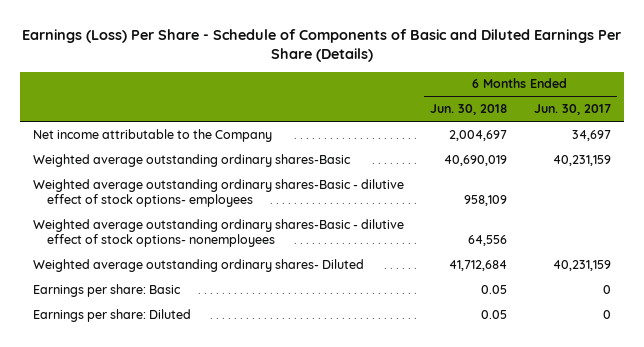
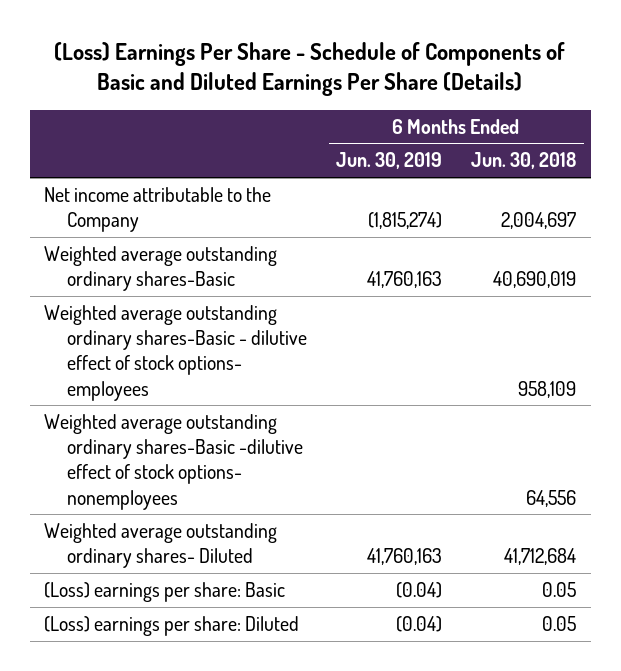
- Earnings (Loss) Per Share - Schedule of Components of Basic and Diluted Earnings Per Share (Details)
+ (Loss) Earnings Per Share - Schedule of Components of Basic and Diluted Earnings Per Share (Details)
- | 6 Months Ended Jun. 30, 2018 | 6 Months Ended Jun. 30, 2017
+ | 6 Months Ended Jun. 30, 2019 | 6 Months Ended Jun. 30, 2018
- Weighted average outstanding ordinary shares-Basic - dilutive effect of stock options- nonemployees | 64,556 |
+ Weighted average outstanding ordinary shares-Basic -dilutive effect of stock options- nonemployees | | 64,556
- Earnings per share: Basic | 0.05 | 0
- Earnings per share: Diluted | 0.05 | 0
+ (Loss) earnings per share: Basic | (0.04) | 0.05
+ (Loss) earnings per share: Diluted | (0.04) | 0.05

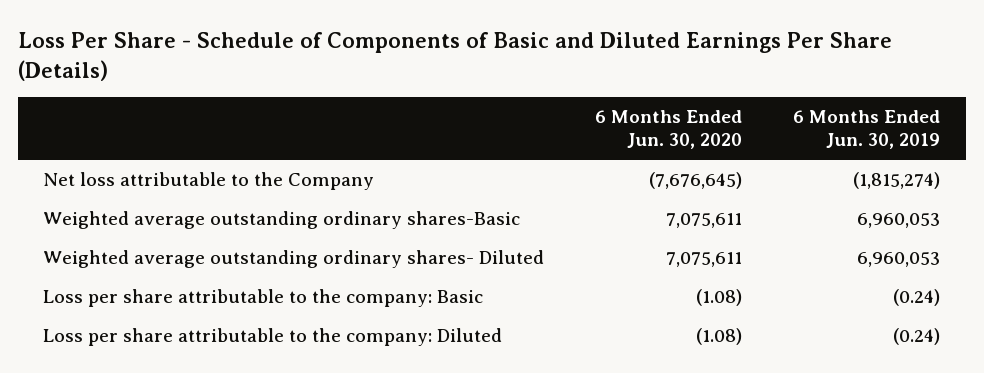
- (Loss) Earnings Per Share - Schedule of Components of Basic and Diluted Earnings Per Share (Details)
+ Loss Per Share - Schedule of Components of Basic and Diluted Earnings Per Share (Details)
- | 6 Months Ended Jun. 30, 2019 | 6 Months Ended Jun. 30, 2018
+ | 6 Months Ended Jun. 30, 2020 | 6 Months Ended Jun. 30, 2019
- Net income attributable to the Company | (1,815,274) | 2,004,697
- Weighted average outstanding ordinary shares-Basic | 41,760,163 | 40,690,019
- Weighted average outstanding ordinary shares-Basic - dilutive effect of stock options- employees | | 958,109
- Weighted average outstanding ordinary shares-Basic -dilutive effect of stock options- nonemployees | | 64,556
- Weighted average outstanding ordinary shares- Diluted | 41,760,163 | 41,712,684
- (Loss) earnings per share: Basic | (0.04) | 0.05
- (Loss) earnings per share: Diluted | (0.04) | 0.05
+ Net loss attributable to the Company | (7,676,645) | (1,815,274)
+ Weighted average outstanding ordinary shares-Basic | 7,075,611 | 6,960,053
+ Weighted average outstanding ordinary shares- Diluted | 7,075,611 | 6,960,053
+ Loss per share attributable to the company: Basic | (1.08) | (0.24)
+ Loss per share attributable to the company: Diluted | (1.08) | (0.24)

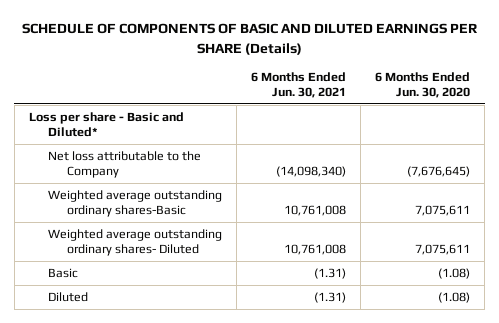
- Loss Per Share - Schedule of Components of Basic and Diluted Earnings Per Share (Details)
+ SCHEDULE OF COMPONENTS OF BASIC AND DILUTED EARNINGS PER SHARE (Details)
- | 6 Months Ended Jun. 30, 2020 | 6 Months Ended Jun. 30, 2019
+ | 6 Months Ended Jun. 30, 2021 | 6 Months Ended Jun. 30, 2020
+ Loss per share - Basic and Diluted*
- Loss per share attributable to the company: Basic | (1.08) | (0.24)
- Loss per share attributable to the company: Diluted | (1.08) | (0.24)
+ Basic | (1.31) | (1.08)
+ Diluted | (1.31) | (1.08)

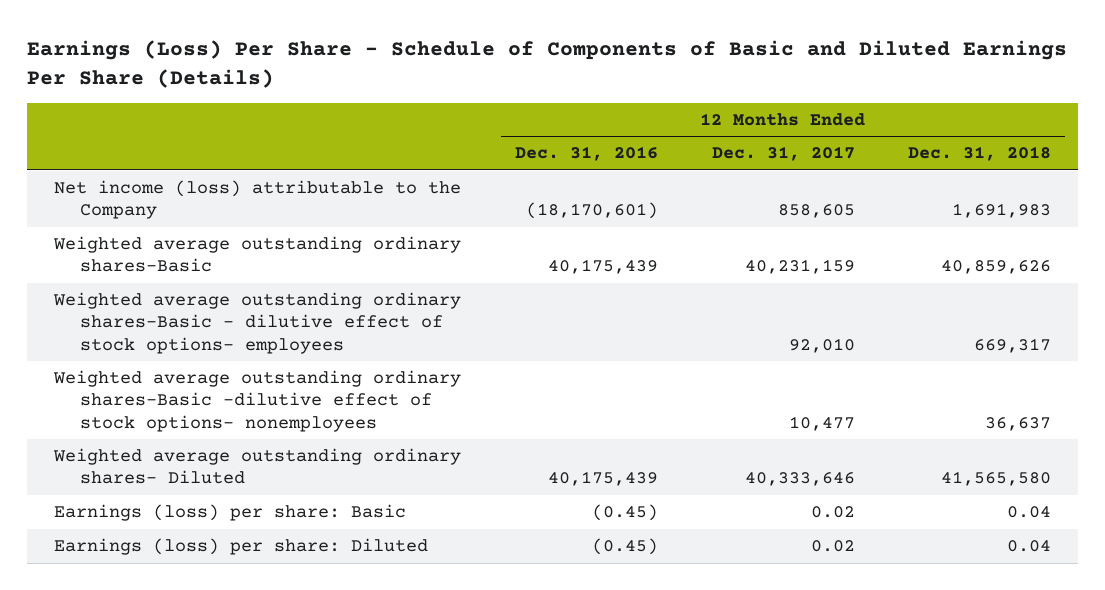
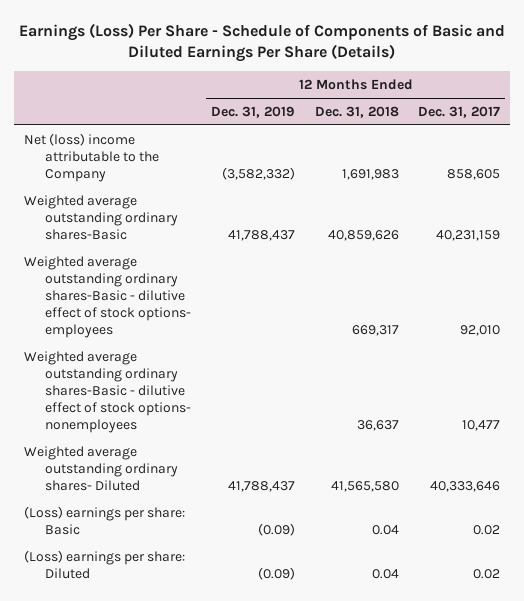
- | 12 Months Ended Dec. 31, 2016 | 12 Months Ended Dec. 31, 2017 | 12 Months Ended Dec. 31, 2018
+ | 12 Months Ended Dec. 31, 2019 | 12 Months Ended Dec. 31, 2018 | 12 Months Ended Dec. 31, 2017
- Net income (loss) attributable to the Company | (18,170,601) | 858,605 | 1,691,983
+ Net (loss) income attributable to the Company | (3,582,332) | 1,691,983 | 858,605
- Weighted average outstanding ordinary shares-Basic -dilutive effect of stock options- nonemployees | | 10,477 | 36,637
+ Weighted average outstanding ordinary shares-Basic - dilutive effect of stock options- nonemployees | | 36,637 | 10,477
- Earnings (loss) per share: Basic | (0.45) | 0.02 | 0.04
- Earnings (loss) per share: Diluted | (0.45) | 0.02 | 0.04
+ (Loss) earnings per share: Basic | (0.09) | 0.04 | 0.02
+ (Loss) earnings per share: Diluted | (0.09) | 0.04 | 0.02

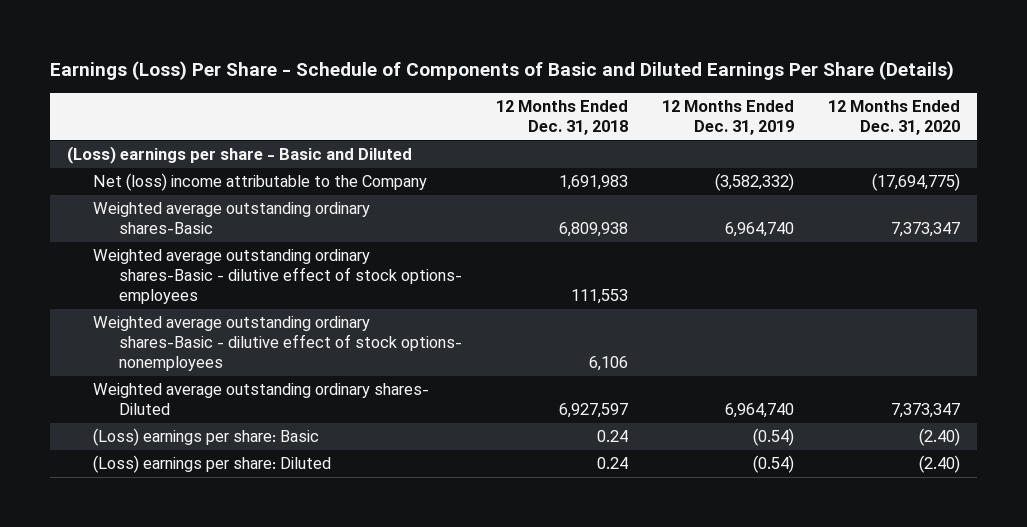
- | 12 Months Ended Dec. 31, 2019 | 12 Months Ended Dec. 31, 2018 | 12 Months Ended Dec. 31, 2017
+ | 12 Months Ended Dec. 31, 2018 | 12 Months Ended Dec. 31, 2019 | 12 Months Ended Dec. 31, 2020
+ (Loss) earnings per share - Basic and Diluted
- Weighted average outstanding ordinary shares-Basic | 41,788,437 | 40,859,626 | 40,231,159
- Weighted average outstanding ordinary shares-Basic - dilutive effect of stock options- employees | | 669,317 | 92,010
- Weighted average outstanding ordinary shares-Basic - dilutive effect of stock options- nonemployees | | 36,637 | 10,477
- Weighted average outstanding ordinary shares- Diluted | 41,788,437 | 41,565,580 | 40,333,646
- (Loss) earnings per share: Basic | (0.09) | 0.04 | 0.02
- (Loss) earnings per share: Diluted | (0.09) | 0.04 | 0.02
+ Weighted average outstanding ordinary shares-Basic | 6,809,938 | 6,964,740 | 7,373,347
+ Weighted average outstanding ordinary shares-Basic - dilutive effect of stock options- employees | 111,553 | |
+ Weighted average outstanding ordinary shares-Basic - dilutive effect of stock options- nonemployees | 6,106 | |
+ Weighted average outstanding ordinary shares- Diluted | 6,927,597 | 6,964,740 | 7,373,347
+ (Loss) earnings per share: Basic | 0.24 | (0.54) | (2.40)
+ (Loss) earnings per share: Diluted | 0.24 | (0.54) | (2.40)

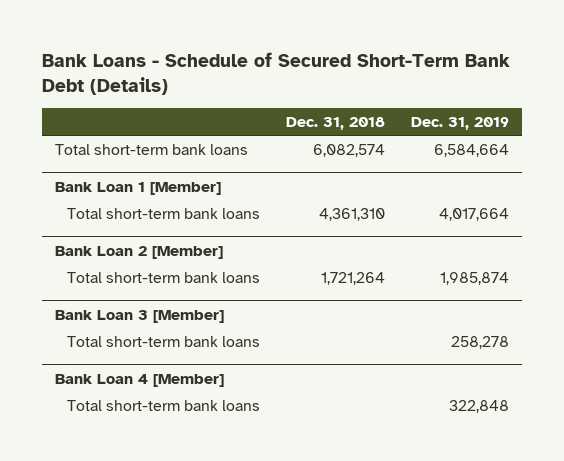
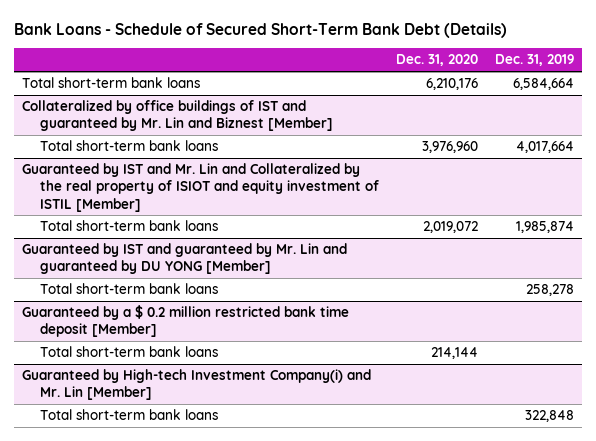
- | Dec. 31, 2018 | Dec. 31, 2019
+ | Dec. 31, 2020 | Dec. 31, 2019
- Bank Loan 1 [Member]
+ Collateralized by office buildings of IST and guaranteed by Mr. Lin and Biznest [Member]
- Bank Loan 2 [Member]
+ Guaranteed by IST and Mr. Lin and Collateralized by the real property of ISIOT and equity investment of ISTIL [Member]
- Bank Loan 3 [Member]
+ Guaranteed by IST and guaranteed by Mr. Lin and guaranteed by DU YONG [Member]
- Bank Loan 4 [Member]
+ Guaranteed by a $ 0.2 million restricted bank time deposit [Member]
+ Total short-term bank loans | 214,144 |
+ Guaranteed by High-tech Investment Company(i) and Mr. Lin [Member]

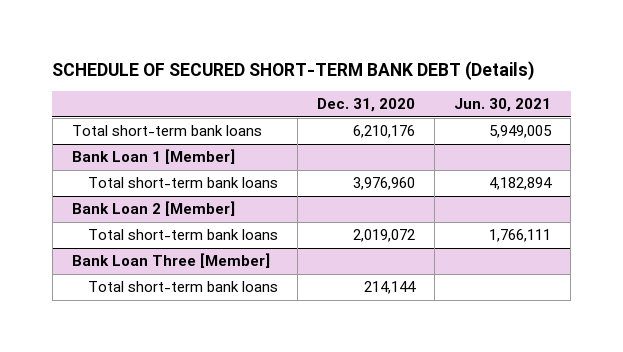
- Bank Loans - Schedule of Secured Short-Term Bank Debt (Details)
+ SCHEDULE OF SECURED SHORT-TERM BANK DEBT (Details)
- | Dec. 31, 2020 | Dec. 31, 2019
+ | Dec. 31, 2020 | Jun. 30, 2021
- Collateralized by office buildings of IST and guaranteed by Mr. Lin and Biznest [Member]
+ Bank Loan 1 [Member]
- Guaranteed by IST and Mr. Lin and Collateralized by the real property of ISIOT and equity investment of ISTIL [Member]
+ Bank Loan 2 [Member]
- Guaranteed by IST and guaranteed by Mr. Lin and guaranteed by DU YONG [Member]
- Total short-term bank loans | | 258,278
- Guaranteed by a $ 0.2 million restricted bank time deposit [Member]
+ Bank Loan Three [Member]
- Guaranteed by High-tech Investment Company(i) and Mr. Lin [Member]
- Total short-term bank loans | | 322,848

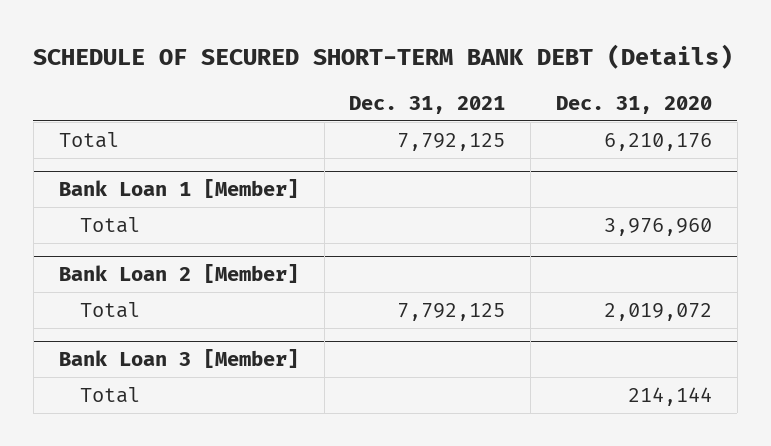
- | Dec. 31, 2020 | Jun. 30, 2021
+ | Dec. 31, 2021 | Dec. 31, 2020
- Total short-term bank loans | 6,210,176 | 5,949,005
+ Total | 7,792,125 | 6,210,176
@ Bank Loan 1 [Member]
- Total short-term bank loans | 3,976,960 | 4,182,894
+ Total | | 3,976,960
@ Bank Loan 2 [Member]
- Total short-term bank loans | 2,019,072 | 1,766,111
- Bank Loan Three [Member]
- Total short-term bank loans | 214,144 |
@ Bank Loan 2 [Member]
+ Total | 7,792,125 | 2,019,072
+ Bank Loan 3 [Member]
+ Total | | 214,144

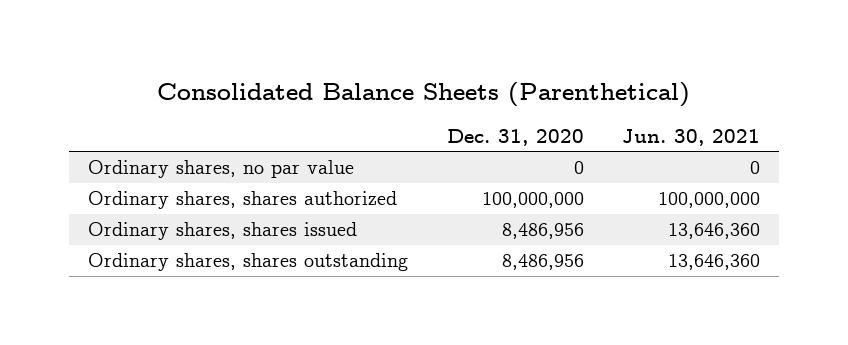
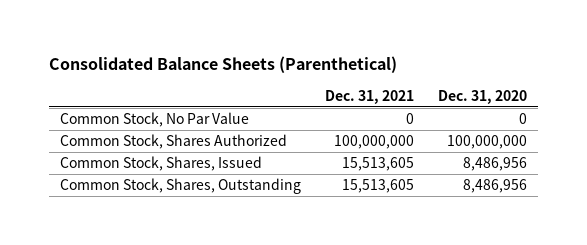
- | Dec. 31, 2020 | Jun. 30, 2021
+ | Dec. 31, 2021 | Dec. 31, 2020
- Ordinary shares, no par value | 0 | 0
- Ordinary shares, shares authorized | 100,000,000 | 100,000,000
- Ordinary shares, shares issued | 8,486,956 | 13,646,360
- Ordinary shares, shares outstanding | 8,486,956 | 13,646,360
+ Common Stock, No Par Value | 0 | 0
+ Common Stock, Shares Authorized | 100,000,000 | 100,000,000
+ Common Stock, Shares, Issued | 15,513,605 | 8,486,956
+ Common Stock, Shares, Outstanding | 15,513,605 | 8,486,956

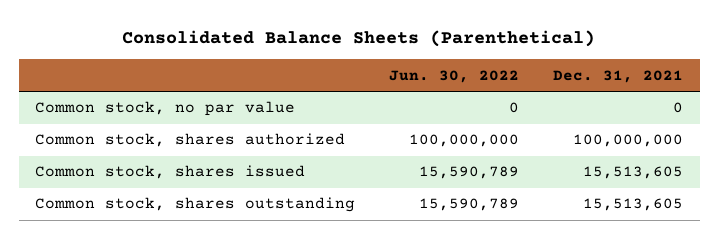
- | Dec. 31, 2021 | Dec. 31, 2020
+ | Jun. 30, 2022 | Dec. 31, 2021
- Common Stock, No Par Value | 0 | 0
- Common Stock, Shares Authorized | 100,000,000 | 100,000,000
- Common Stock, Shares, Issued | 15,513,605 | 8,486,956
- Common Stock, Shares, Outstanding | 15,513,605 | 8,486,956
+ Common stock, no par value | 0 | 0
+ Common stock, shares authorized | 100,000,000 | 100,000,000
+ Common stock, shares issued | 15,590,789 | 15,513,605
+ Common stock, shares outstanding | 15,590,789 | 15,513,605

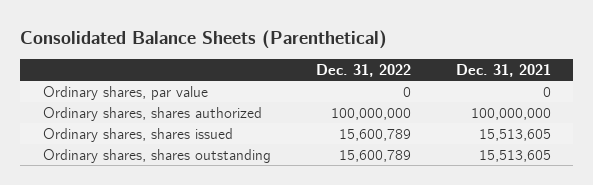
- | Jun. 30, 2022 | Dec. 31, 2021
+ | Dec. 31, 2022 | Dec. 31, 2021
- Common stock, no par value | 0 | 0
- Common stock, shares authorized | 100,000,000 | 100,000,000
- Common stock, shares issued | 15,590,789 | 15,513,605
- Common stock, shares outstanding | 15,590,789 | 15,513,605
+ Ordinary shares, par value | 0 | 0
+ Ordinary shares, shares authorized | 100,000,000 | 100,000,000
+ Ordinary shares, shares issued | 15,600,789 | 15,513,605
+ Ordinary shares, shares outstanding | 15,600,789 | 15,513,605

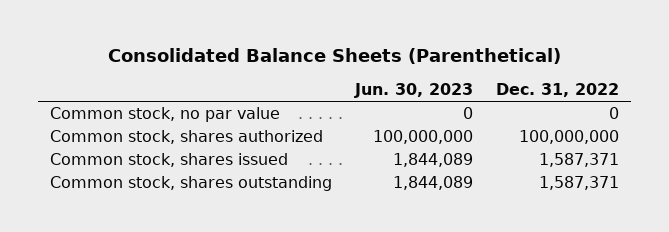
- | Dec. 31, 2022 | Dec. 31, 2021
+ | Jun. 30, 2023 | Dec. 31, 2022
- Ordinary shares, par value | 0 | 0
- Ordinary shares, shares authorized | 100,000,000 | 100,000,000
- Ordinary shares, shares issued | 15,600,789 | 15,513,605
- Ordinary shares, shares outstanding | 15,600,789 | 15,513,605
+ Common stock, no par value | 0 | 0
+ Common stock, shares authorized | 100,000,000 | 100,000,000
+ Common stock, shares issued | 1,844,089 | 1,587,371
+ Common stock, shares outstanding | 1,844,089 | 1,587,371

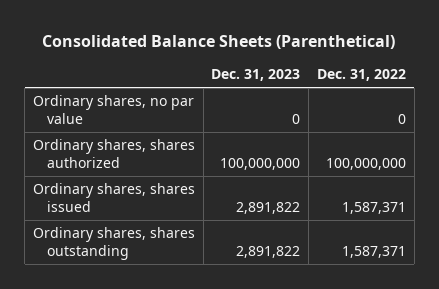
- | Jun. 30, 2023 | Dec. 31, 2022
+ | Dec. 31, 2023 | Dec. 31, 2022
- Common stock, no par value | 0 | 0
- Common stock, shares authorized | 100,000,000 | 100,000,000
- Common stock, shares issued | 1,844,089 | 1,587,371
- Common stock, shares outstanding | 1,844,089 | 1,587,371
+ Ordinary shares, no par value | 0 | 0
+ Ordinary shares, shares authorized | 100,000,000 | 100,000,000
+ Ordinary shares, shares issued | 2,891,822 | 1,587,371
+ Ordinary shares, shares outstanding | 2,891,822 | 1,587,371

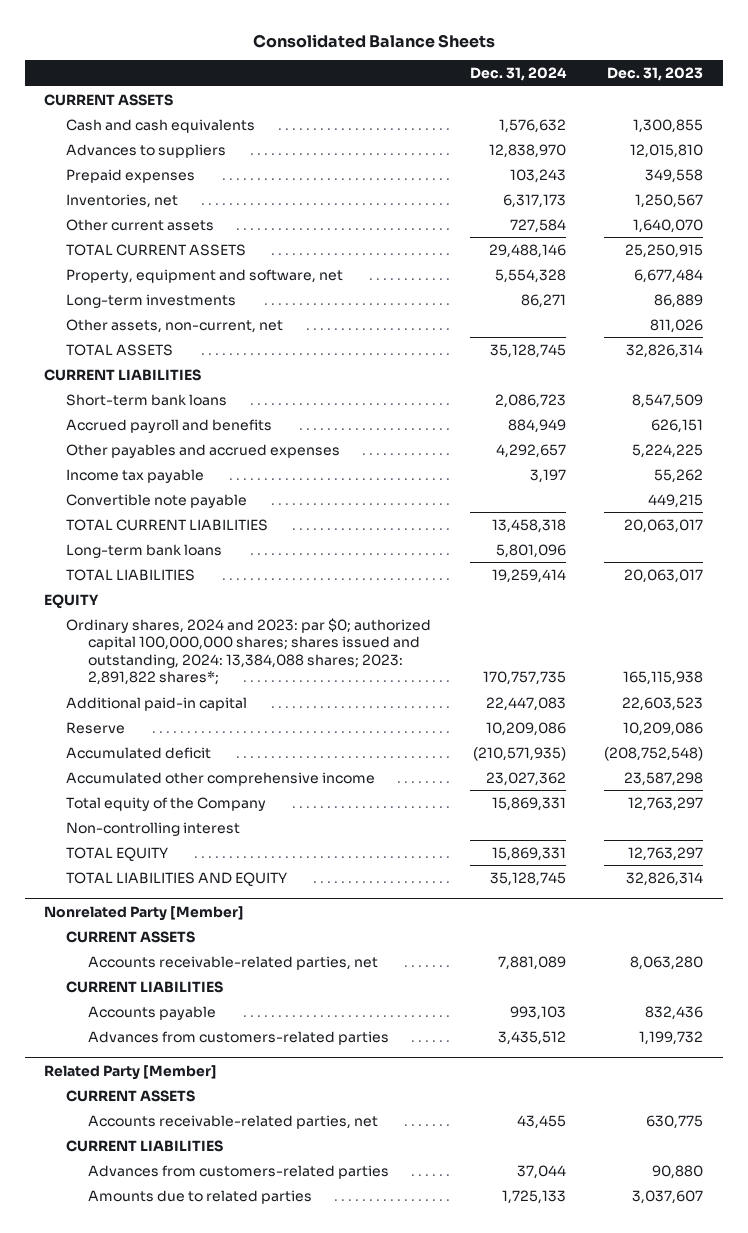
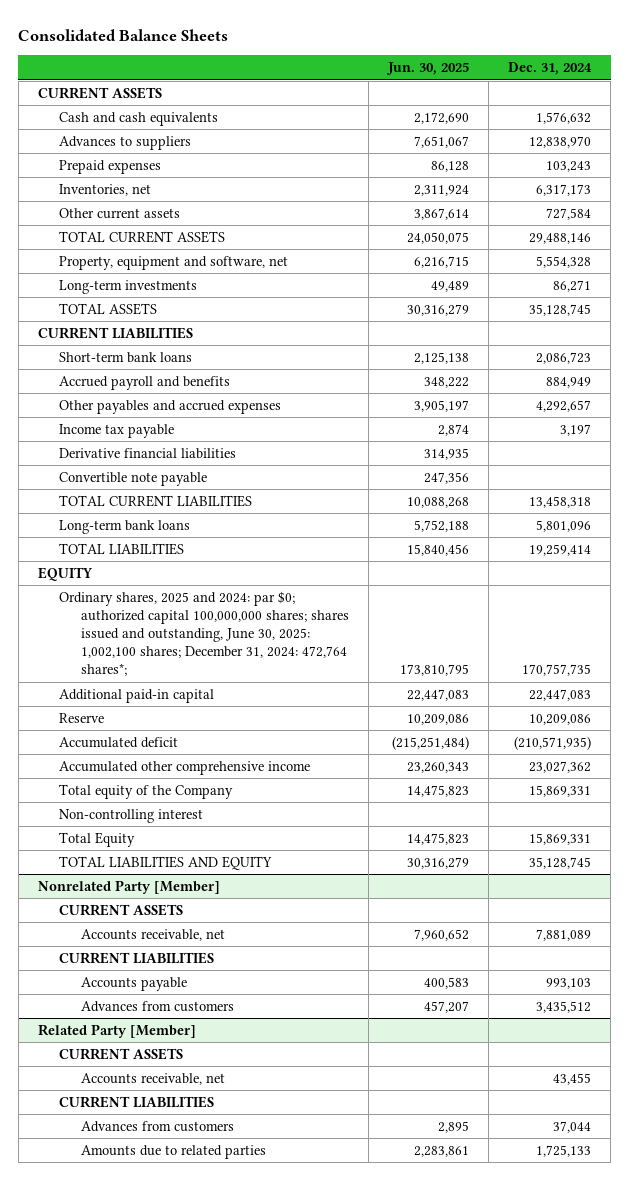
- | Dec. 31, 2024 | Dec. 31, 2023
+ | Jun. 30, 2025 | Dec. 31, 2024
- Other assets, non-current, net | | 811,026
+ Derivative financial liabilities | 314,935 |
- Ordinary shares, 2024 and 2023: par $0; authorized capital 100,000,000 shares; shares issued and outstanding, 2024: 13,384,088 shares; 2023: 2,891,822 shares*; | 170,757,735 | 165,115,938
+ Ordinary shares, 2025 and 2024: par $0; authorized capital 100,000,000 shares; shares issued and outstanding, June 30, 2025: 1,002,100 shares; December 31, 2024: 472,764 shares*; | 173,810,795 | 170,757,735
- TOTAL EQUITY | 15,869,331 | 12,763,297
+ Total Equity | 14,475,823 | 15,869,331
@ Nonrelated Party [Member]
- Accounts receivable-related parties, net | 7,881,089 | 8,063,280
+ Accounts receivable, net | 7,960,652 | 7,881,089
- Advances from customers-related parties | 3,435,512 | 1,199,732
+ Advances from customers | 457,207 | 3,435,512
@ Related Party [Member]
- Accounts receivable-related parties, net | 43,455 | 630,775
+ Accounts receivable, net | | 43,455
- Advances from customers-related parties | 37,044 | 90,880
+ Advances from customers | 2,895 | 37,044

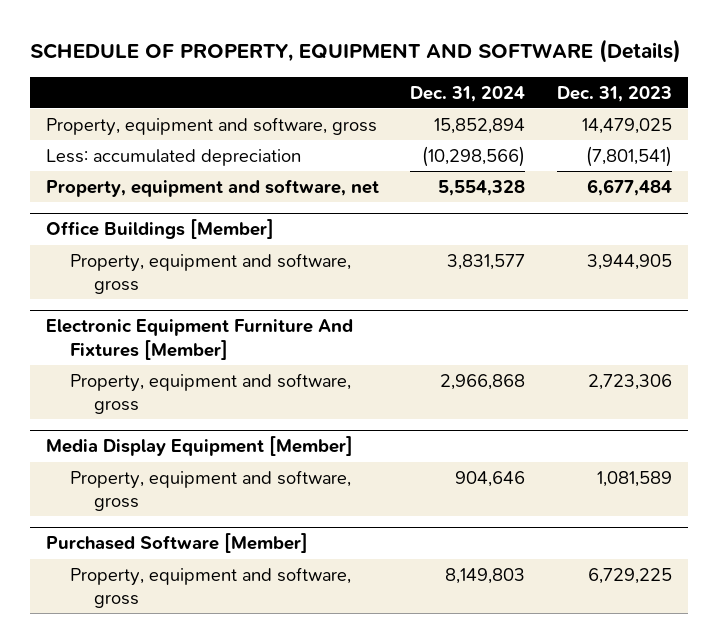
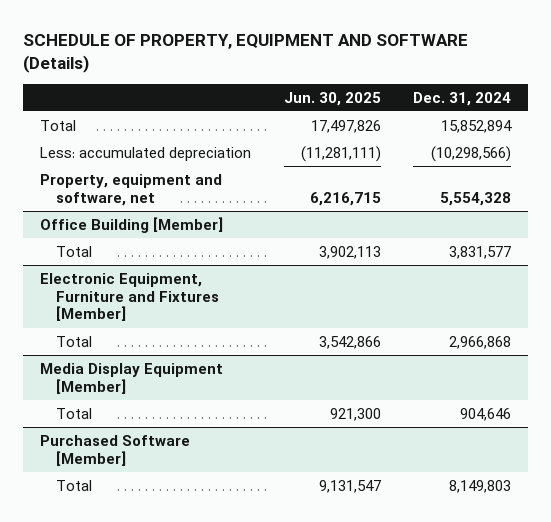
- | Dec. 31, 2024 | Dec. 31, 2023
+ | Jun. 30, 2025 | Dec. 31, 2024
- Property, equipment and software, gross | 15,852,894 | 14,479,025
+ Total | 17,497,826 | 15,852,894
- Office Buildings [Member]
- Property, equipment and software, gross | 3,831,577 | 3,944,905
- Electronic Equipment Furniture And Fixtures [Member]
- Property, equipment and software, gross | 2,966,868 | 2,723,306
+ Office Building [Member]
+ Total | 3,902,113 | 3,831,577
+ Electronic Equipment, Furniture and Fixtures [Member]
+ Total | 3,542,866 | 2,966,868
@ Media Display Equipment [Member]
- Property, equipment and software, gross | 904,646 | 1,081,589
+ Total | 921,300 | 904,646
@ Purchased Software [Member]
- Property, equipment and software, gross | 8,149,803 | 6,729,225
+ Total | 9,131,547 | 8,149,803

